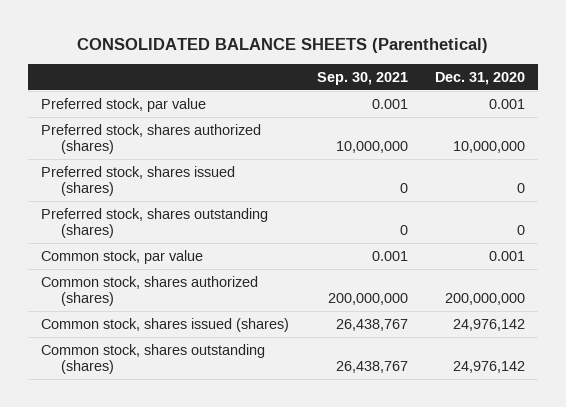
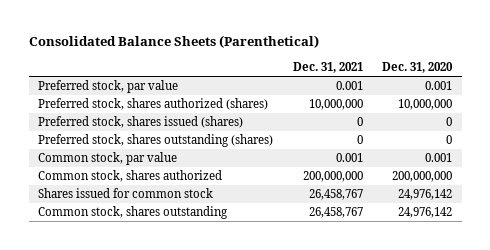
- CONSOLIDATED BALANCE SHEETS (Parenthetical)
+ Consolidated Balance Sheets (Parenthetical)
- | Sep. 30, 2021 | Dec. 31, 2020
+ | Dec. 31, 2021 | Dec. 31, 2020
- Common stock, shares authorized (shares) | 200,000,000 | 200,000,000
- Common stock, shares issued (shares) | 26,438,767 | 24,976,142
- Common stock, shares outstanding (shares) | 26,438,767 | 24,976,142
+ Common stock, shares authorized | 200,000,000 | 200,000,000
+ Shares issued for common stock | 26,458,767 | 24,976,142
+ Common stock, shares outstanding | 26,458,767 | 24,976,142

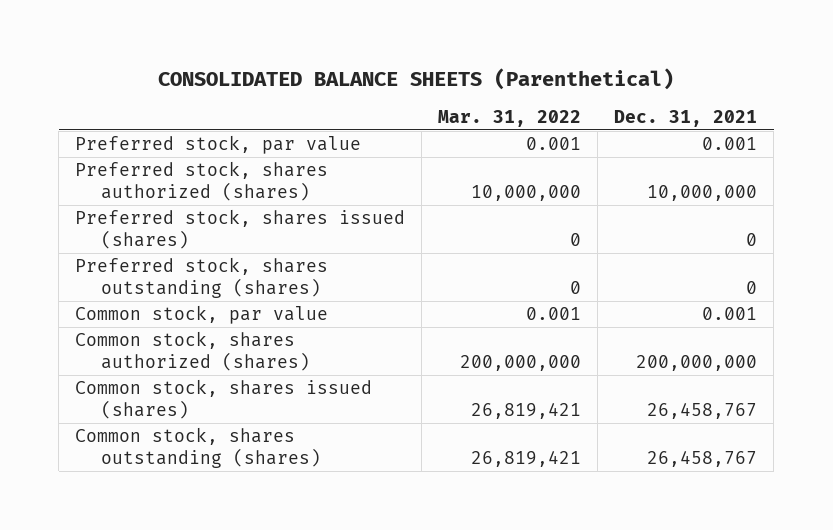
- Consolidated Balance Sheets (Parenthetical)
+ CONSOLIDATED BALANCE SHEETS (Parenthetical)
- | Dec. 31, 2021 | Dec. 31, 2020
+ | Mar. 31, 2022 | Dec. 31, 2021
- Common stock, shares authorized | 200,000,000 | 200,000,000
- Shares issued for common stock | 26,458,767 | 24,976,142
- Common stock, shares outstanding | 26,458,767 | 24,976,142
+ Common stock, shares authorized (shares) | 200,000,000 | 200,000,000
+ Common stock, shares issued (shares) | 26,819,421 | 26,458,767
+ Common stock, shares outstanding (shares) | 26,819,421 | 26,458,767

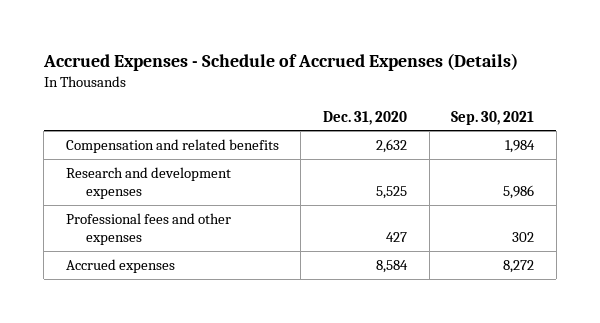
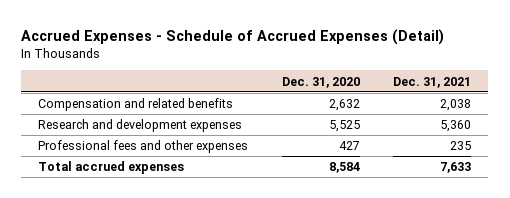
- Accrued Expenses - Schedule of Accrued Expenses (Details)
+ Accrued Expenses - Schedule of Accrued Expenses (Detail)
- | Dec. 31, 2020 | Sep. 30, 2021
+ | Dec. 31, 2020 | Dec. 31, 2021
- Accrued expenses | 8,584 | 8,272
+ Total accrued expenses | 8,584 | 7,633

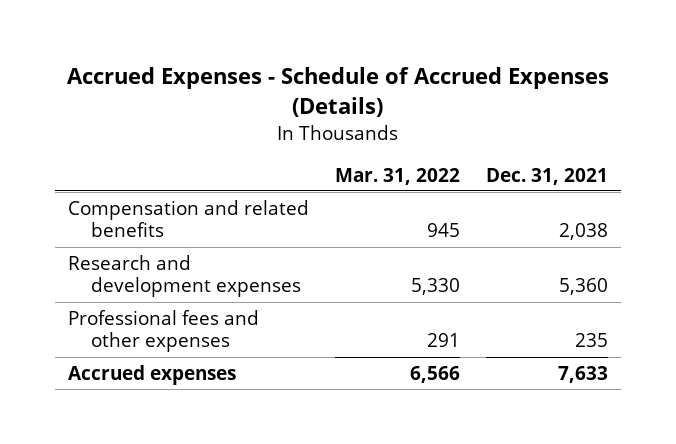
- Accrued Expenses - Schedule of Accrued Expenses (Detail)
+ Accrued Expenses - Schedule of Accrued Expenses (Details)
- | Dec. 31, 2020 | Dec. 31, 2021
+ | Mar. 31, 2022 | Dec. 31, 2021
- Total accrued expenses | 8,584 | 7,633
+ Accrued expenses | 6,566 | 7,633

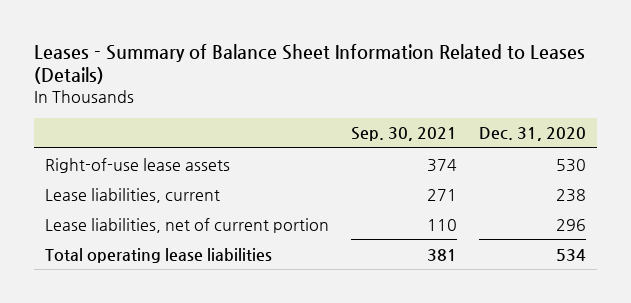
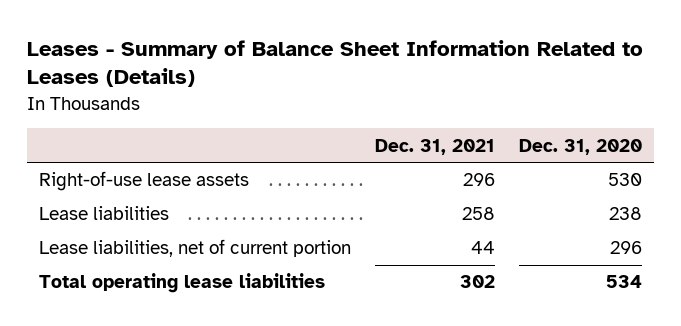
- | Sep. 30, 2021 | Dec. 31, 2020
+ | Dec. 31, 2021 | Dec. 31, 2020
- Lease liabilities, current | 271 | 238
+ Lease liabilities | 258 | 238

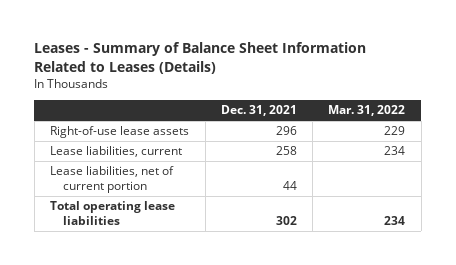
- | Dec. 31, 2021 | Dec. 31, 2020
+ | Dec. 31, 2021 | Mar. 31, 2022
- Lease liabilities | 258 | 238
+ Lease liabilities, current | 258 | 234

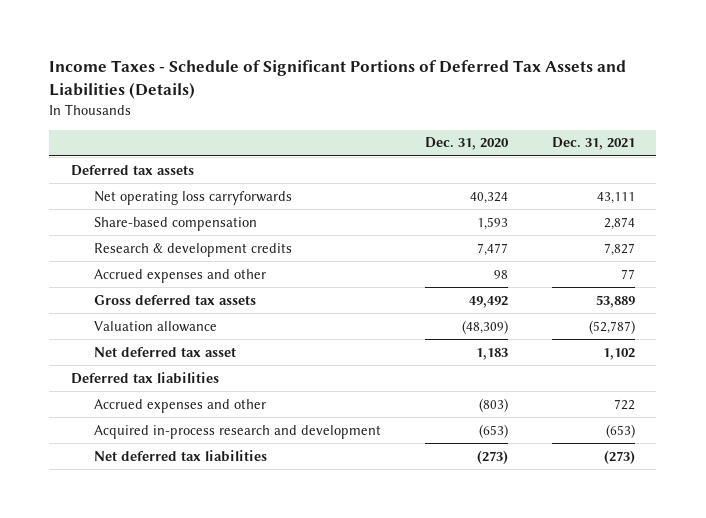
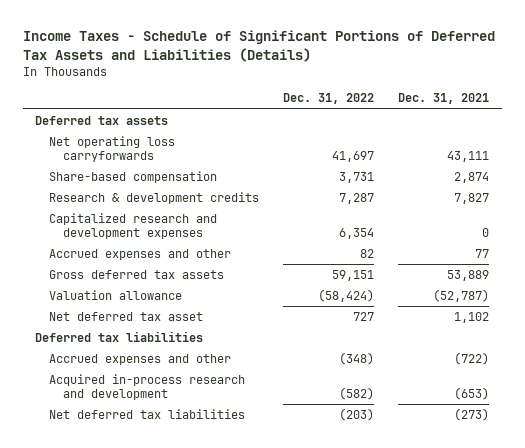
- | Dec. 31, 2020 | Dec. 31, 2021
+ | Dec. 31, 2022 | Dec. 31, 2021
+ Capitalized research and development expenses | 6,354 | 0
- Accrued expenses and other | (803) | 722
+ Accrued expenses and other | (348) | (722)

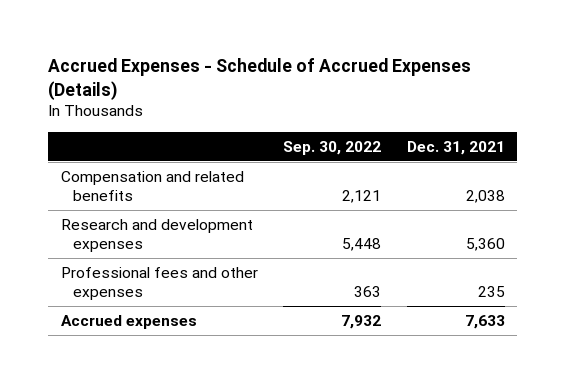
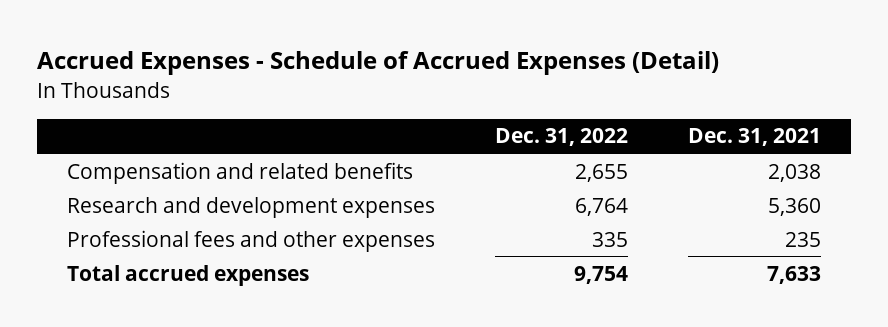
- Accrued Expenses - Schedule of Accrued Expenses (Details)
+ Accrued Expenses - Schedule of Accrued Expenses (Detail)
- | Sep. 30, 2022 | Dec. 31, 2021
+ | Dec. 31, 2022 | Dec. 31, 2021
- Accrued expenses | 7,932 | 7,633
+ Total accrued expenses | 9,754 | 7,633

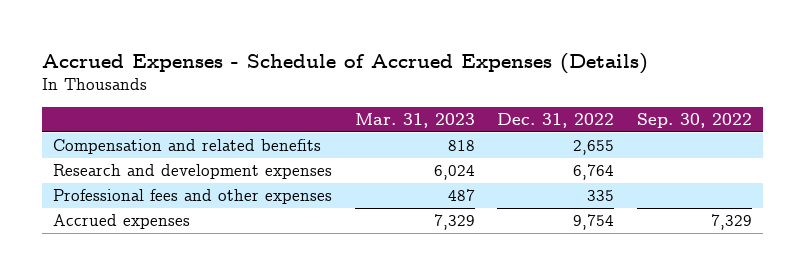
- Accrued Expenses - Schedule of Accrued Expenses (Detail)
+ Accrued Expenses - Schedule of Accrued Expenses (Details)
- | Dec. 31, 2022 | Dec. 31, 2021
+ | Mar. 31, 2023 | Dec. 31, 2022 | Sep. 30, 2022
- Total accrued expenses | 9,754 | 7,633
+ Accrued expenses | 7,329 | 9,754 | 7,329

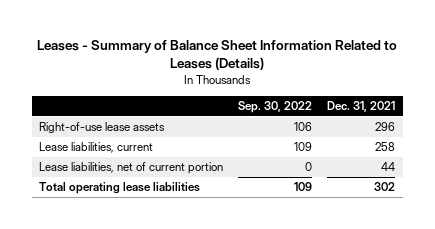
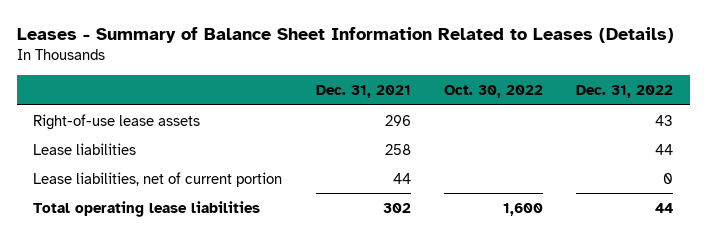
- | Sep. 30, 2022 | Dec. 31, 2021
+ | Dec. 31, 2021 | Oct. 30, 2022 | Dec. 31, 2022
- Lease liabilities, current | 109 | 258
+ Lease liabilities | 258 | | 44

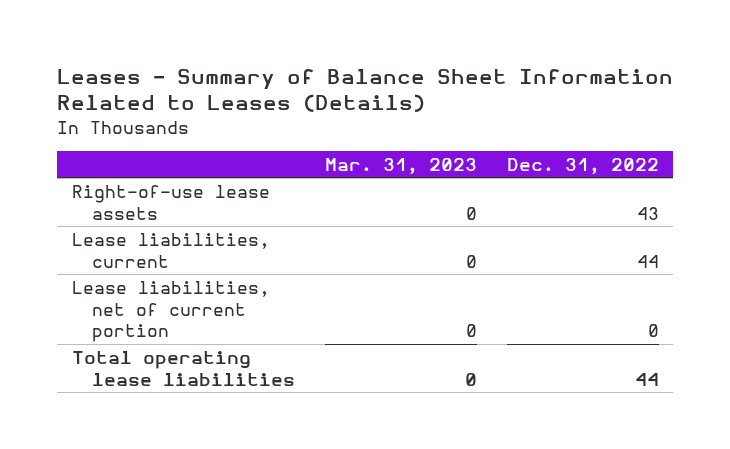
- | Dec. 31, 2021 | Oct. 30, 2022 | Dec. 31, 2022
+ | Mar. 31, 2023 | Dec. 31, 2022
- Lease liabilities | 258 | | 44
+ Lease liabilities, current | 0 | 44

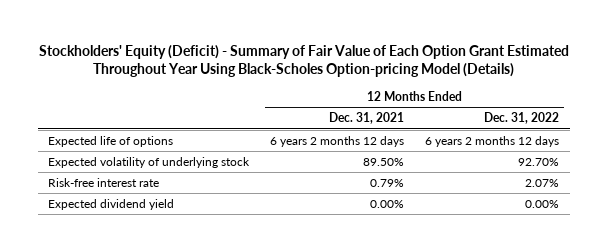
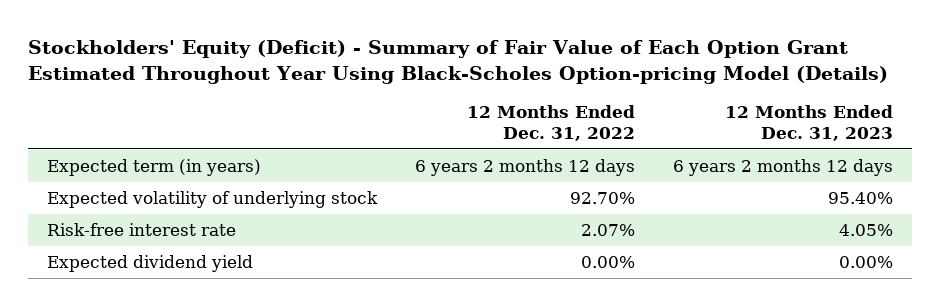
- | 12 Months Ended Dec. 31, 2021 | 12 Months Ended Dec. 31, 2022
+ | 12 Months Ended Dec. 31, 2022 | 12 Months Ended Dec. 31, 2023
- Expected life of options | 6 years 2 months 12 days | 6 years 2 months 12 days
+ Expected term (in years) | 6 years 2 months 12 days | 6 years 2 months 12 days

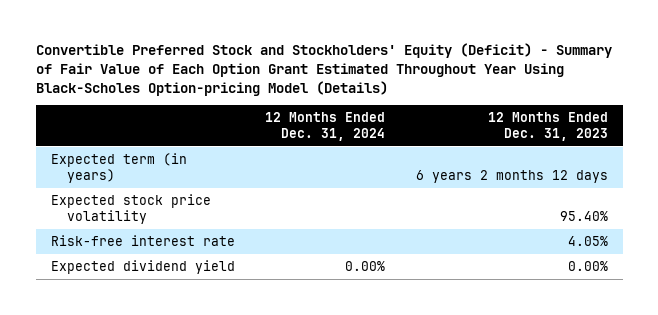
- Stockholders' Equity (Deficit) - Summary of Fair Value of Each Option Grant Estimated Throughout Year Using Black-Scholes Option-pricing Model (Details)
+ Convertible Preferred Stock and Stockholders' Equity (Deficit) - Summary of Fair Value of Each Option Grant Estimated Throughout Year Using Black-Scholes Option-pricing Model (Details)
- | 12 Months Ended Dec. 31, 2022 | 12 Months Ended Dec. 31, 2023
+ | 12 Months Ended Dec. 31, 2024 | 12 Months Ended Dec. 31, 2023
- Expected volatility of underlying stock | 92.70% | 95.40%
+ Expected stock price volatility | | 95.40%

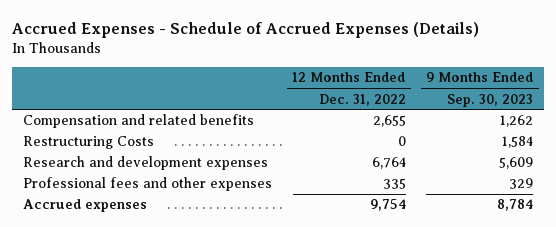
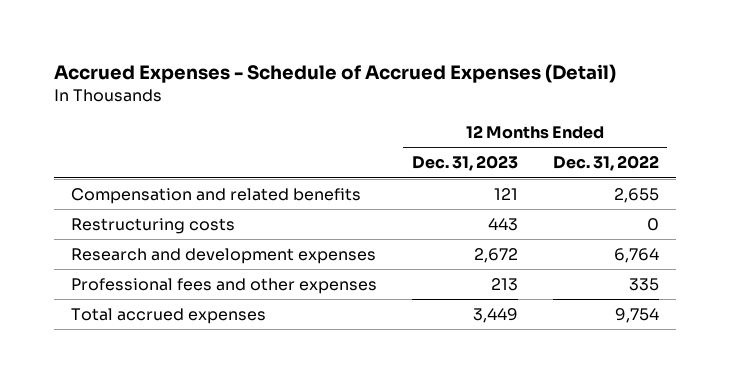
- Accrued Expenses - Schedule of Accrued Expenses (Details)
+ Accrued Expenses - Schedule of Accrued Expenses (Detail)
- | 12 Months Ended Dec. 31, 2022 | 9 Months Ended Sep. 30, 2023
+ | 12 Months Ended Dec. 31, 2023 | 12 Months Ended Dec. 31, 2022
- Restructuring Costs | 0 | 1,584
+ Restructuring costs | 443 | 0
- Accrued expenses | 9,754 | 8,784
+ Total accrued expenses | 3,449 | 9,754

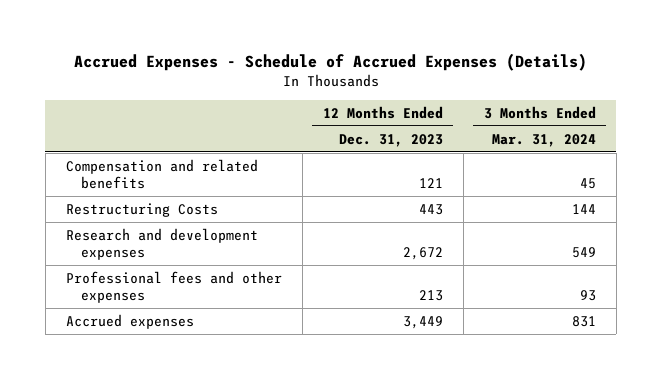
- Accrued Expenses - Schedule of Accrued Expenses (Detail)
+ Accrued Expenses - Schedule of Accrued Expenses (Details)
- | 12 Months Ended Dec. 31, 2023 | 12 Months Ended Dec. 31, 2022
+ | 12 Months Ended Dec. 31, 2023 | 3 Months Ended Mar. 31, 2024
- Restructuring costs | 443 | 0
+ Restructuring Costs | 443 | 144
- Total accrued expenses | 3,449 | 9,754
+ Accrued expenses | 3,449 | 831

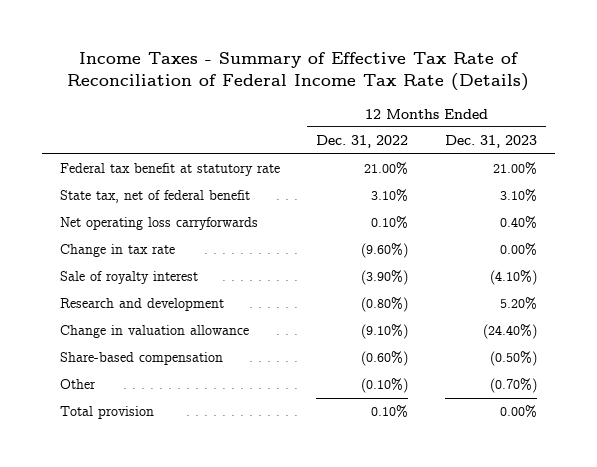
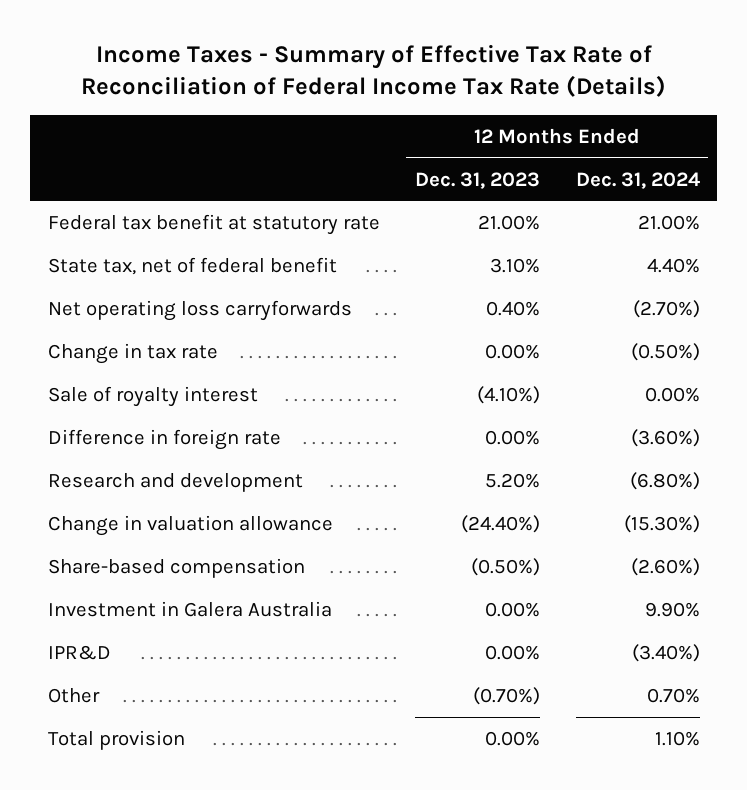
- | 12 Months Ended Dec. 31, 2022 | 12 Months Ended Dec. 31, 2023
+ | 12 Months Ended Dec. 31, 2023 | 12 Months Ended Dec. 31, 2024
+ Difference in foreign rate | 0.00% | (3.60%)
+ Investment in Galera Australia | 0.00% | 9.90%
+ IPR&D | 0.00% | (3.40%)

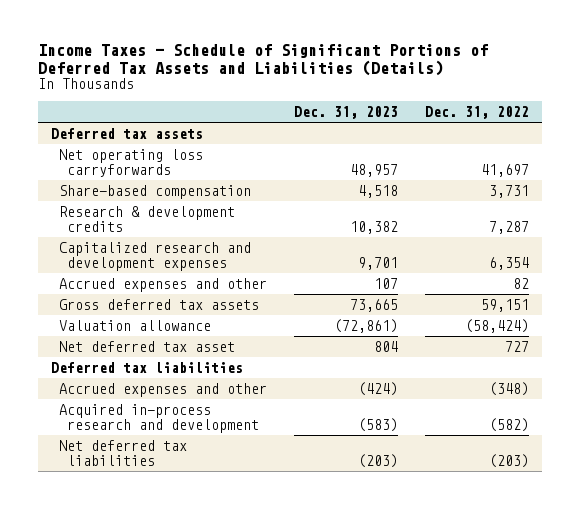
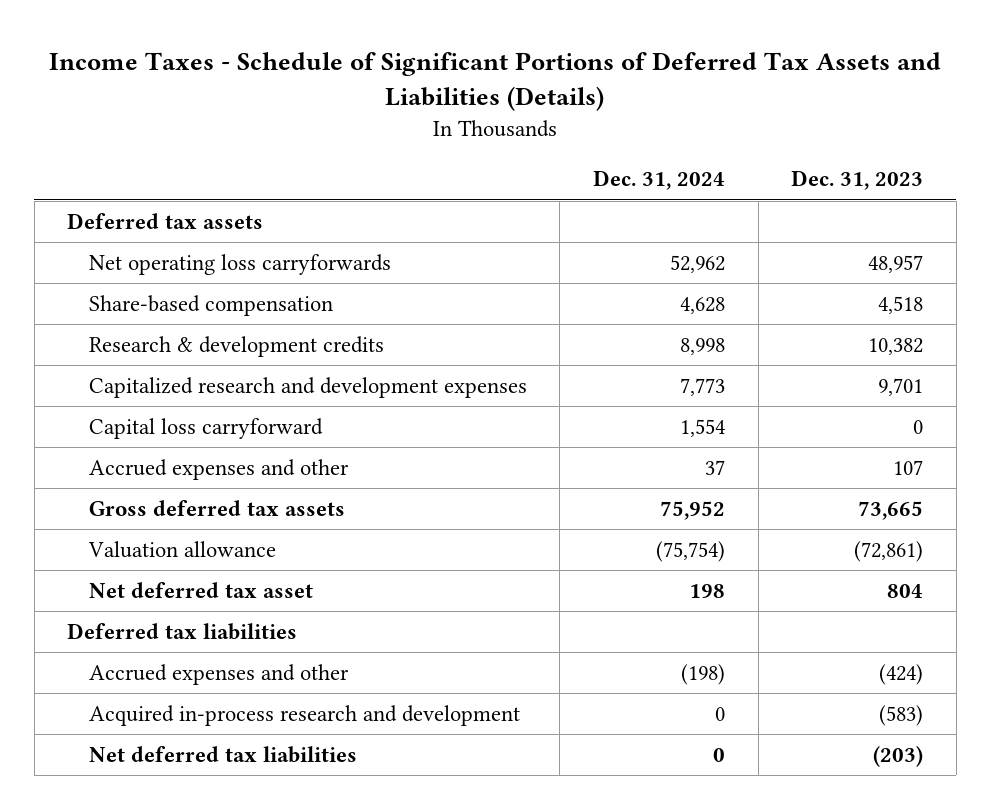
- | Dec. 31, 2023 | Dec. 31, 2022
+ | Dec. 31, 2024 | Dec. 31, 2023
+ Capital loss carryforward | 1,554 | 0

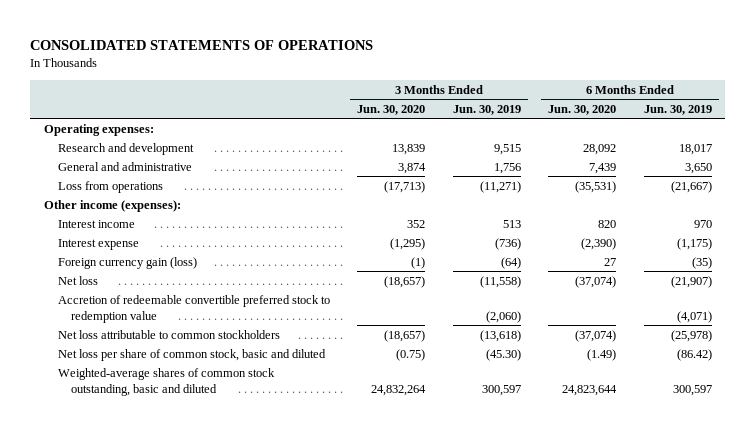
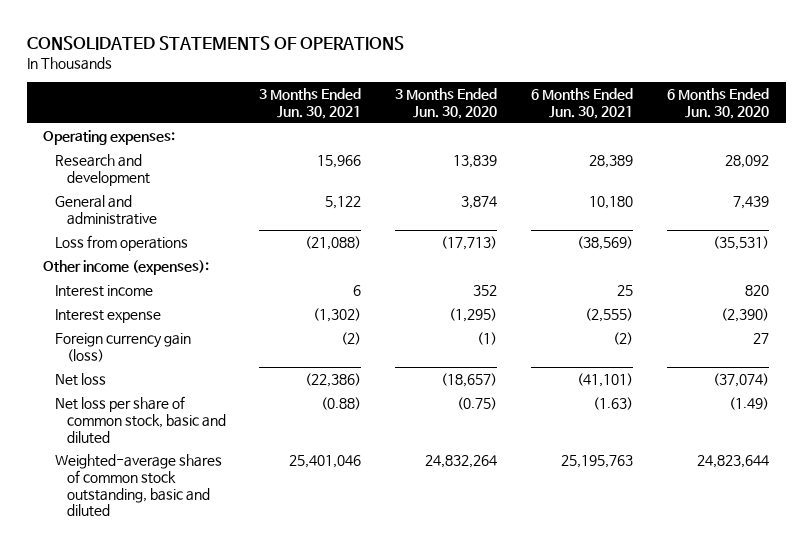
- | 3 Months Ended Jun. 30, 2020 | 3 Months Ended Jun. 30, 2019 | 6 Months Ended Jun. 30, 2020 | 6 Months Ended Jun. 30, 2019
+ | 3 Months Ended Jun. 30, 2021 | 3 Months Ended Jun. 30, 2020 | 6 Months Ended Jun. 30, 2021 | 6 Months Ended Jun. 30, 2020
- Accretion of redeemable convertible preferred stock to redemption value | | (2,060) | | (4,071)
- Net loss attributable to common stockholders | (18,657) | (13,618) | (37,074) | (25,978)

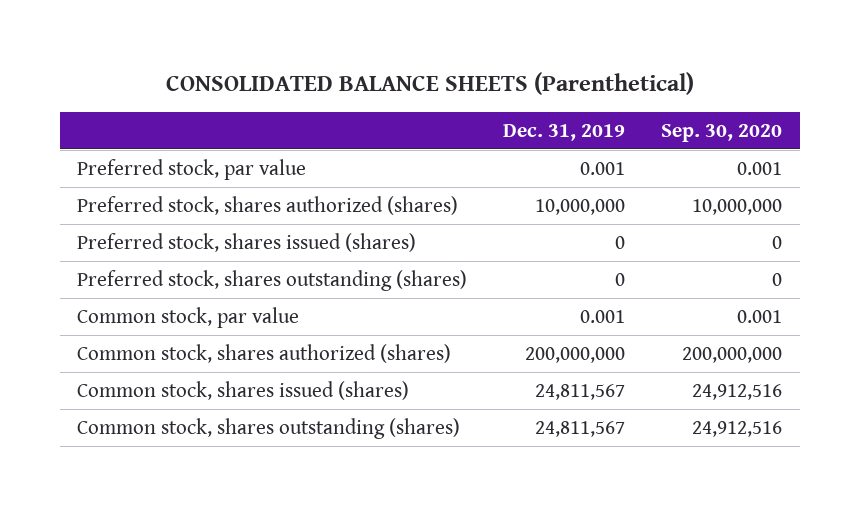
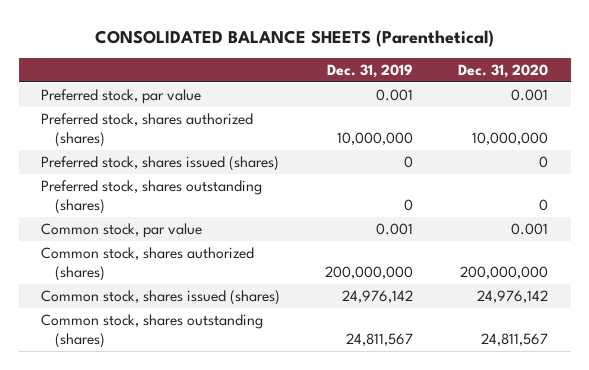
- | Dec. 31, 2019 | Sep. 30, 2020
+ | Dec. 31, 2019 | Dec. 31, 2020
- Common stock, shares issued (shares) | 24,811,567 | 24,912,516
+ Common stock, shares issued (shares) | 24,976,142 | 24,976,142

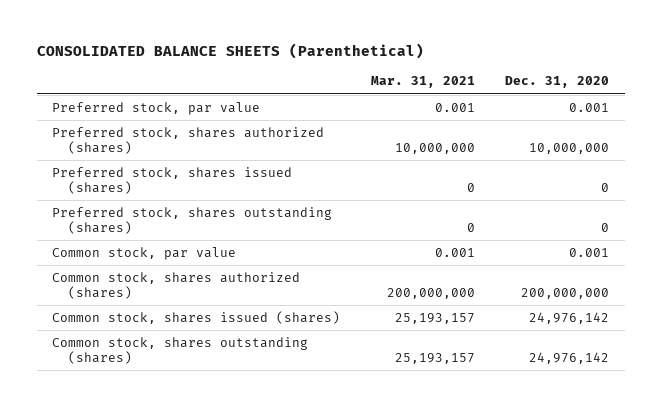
- | Dec. 31, 2019 | Dec. 31, 2020
+ | Mar. 31, 2021 | Dec. 31, 2020
- Common stock, shares outstanding (shares) | 24,811,567 | 24,811,567
+ Common stock, shares outstanding (shares) | 25,193,157 | 24,976,142

